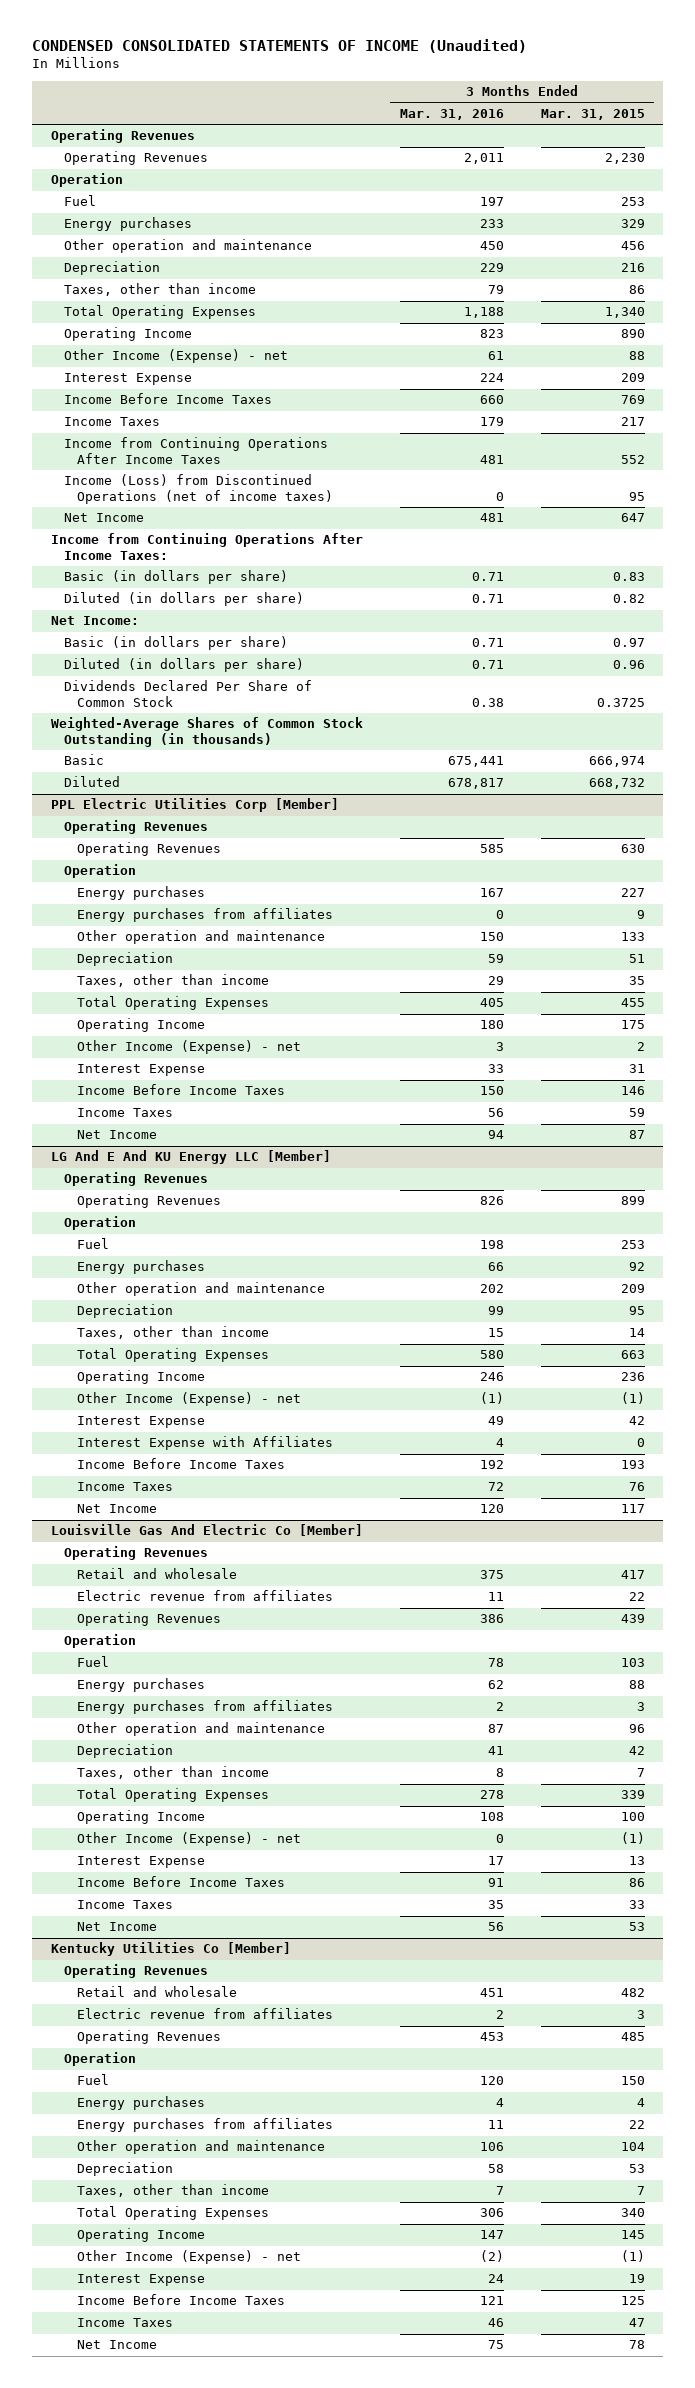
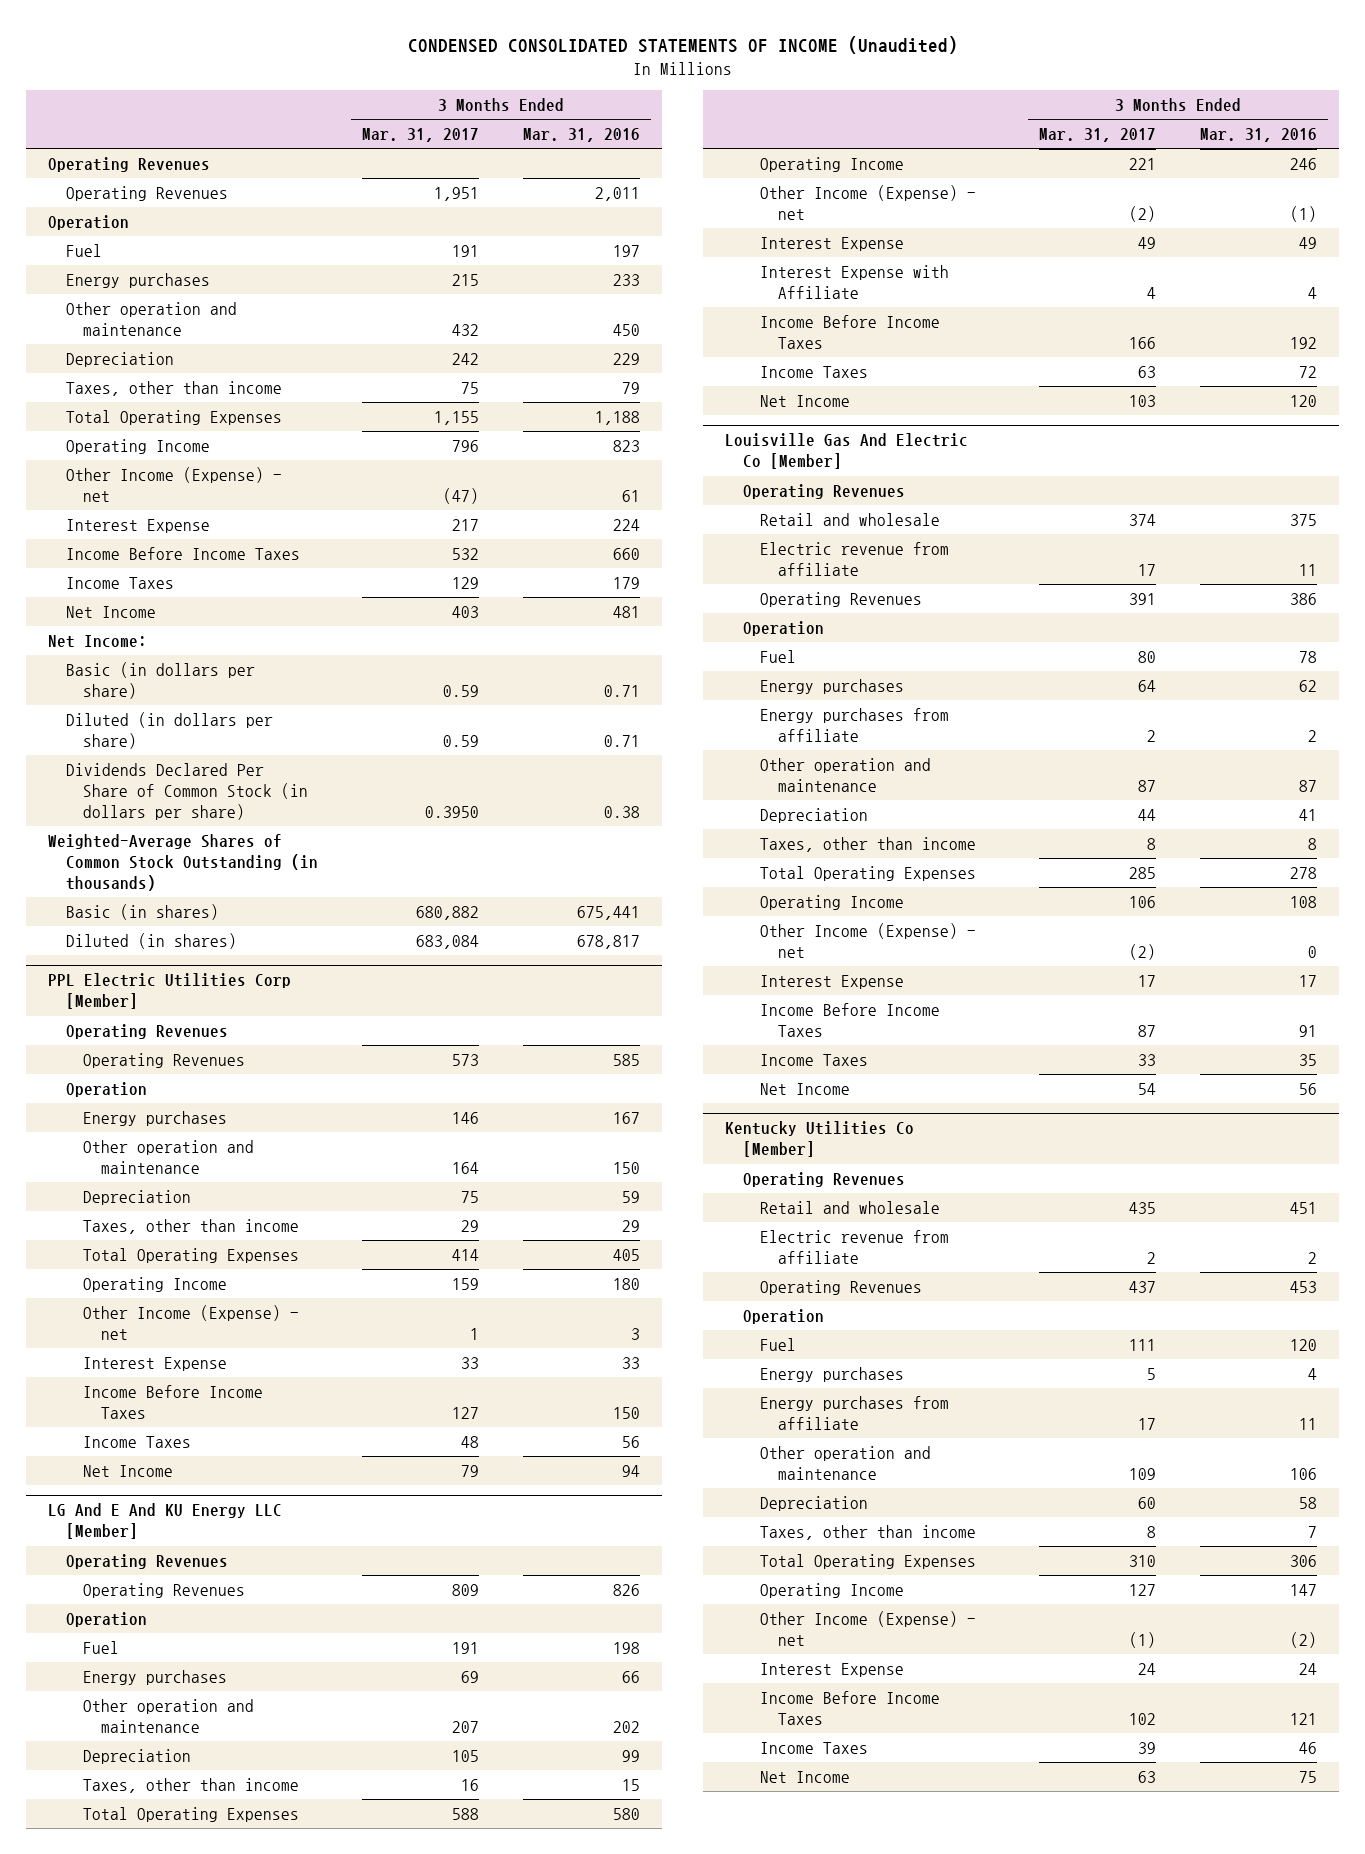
- | 3 Months Ended Mar. 31, 2016 | 3 Months Ended Mar. 31, 2015
+ | 3 Months Ended Mar. 31, 2017 | 3 Months Ended Mar. 31, 2016
- Income from Continuing Operations After Income Taxes | 481 | 552
- Income (Loss) from Discontinued Operations (net of income taxes) | 0 | 95
- Income from Continuing Operations After Income Taxes:
- Basic (in dollars per share) | 0.71 | 0.83
- Diluted (in dollars per share) | 0.71 | 0.82
- Dividends Declared Per Share of Common Stock | 0.38 | 0.3725
+ Dividends Declared Per Share of Common Stock (in dollars per share) | 0.3950 | 0.38
- Basic | 675,441 | 666,974
- Diluted | 678,817 | 668,732
+ Basic (in shares) | 680,882 | 675,441
+ Diluted (in shares) | 683,084 | 678,817
@ PPL Electric Utilities Corp [Member]
- Energy purchases from affiliates | 0 | 9
@ LG And E And KU Energy LLC [Member]
- Interest Expense with Affiliates | 4 | 0
+ Interest Expense with Affiliate | 4 | 4
@ Louisville Gas And Electric Co [Member]
- Electric revenue from affiliates | 11 | 22
+ Electric revenue from affiliate | 17 | 11
- Energy purchases from affiliates | 2 | 3
+ Energy purchases from affiliate | 2 | 2
@ Kentucky Utilities Co [Member]
- Electric revenue from affiliates | 2 | 3
+ Electric revenue from affiliate | 2 | 2
- Energy purchases from affiliates | 11 | 22
+ Energy purchases from affiliate | 17 | 11

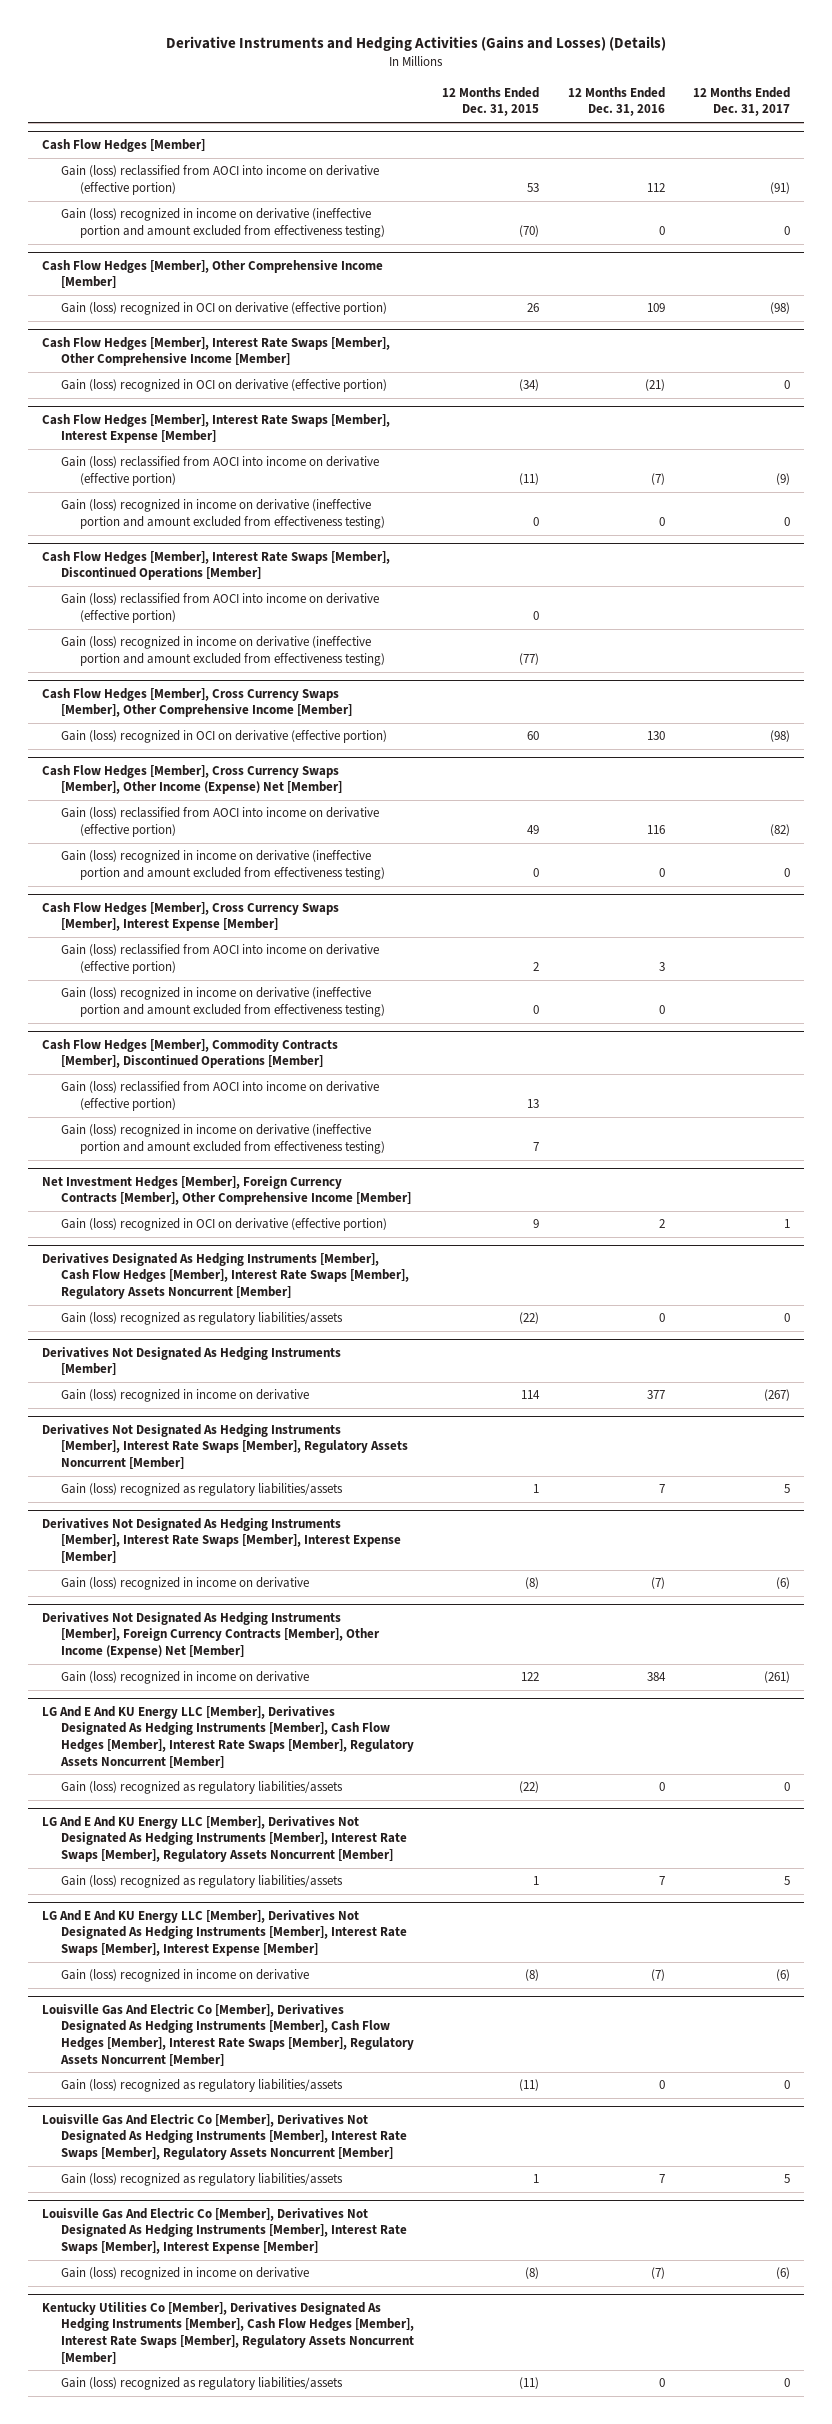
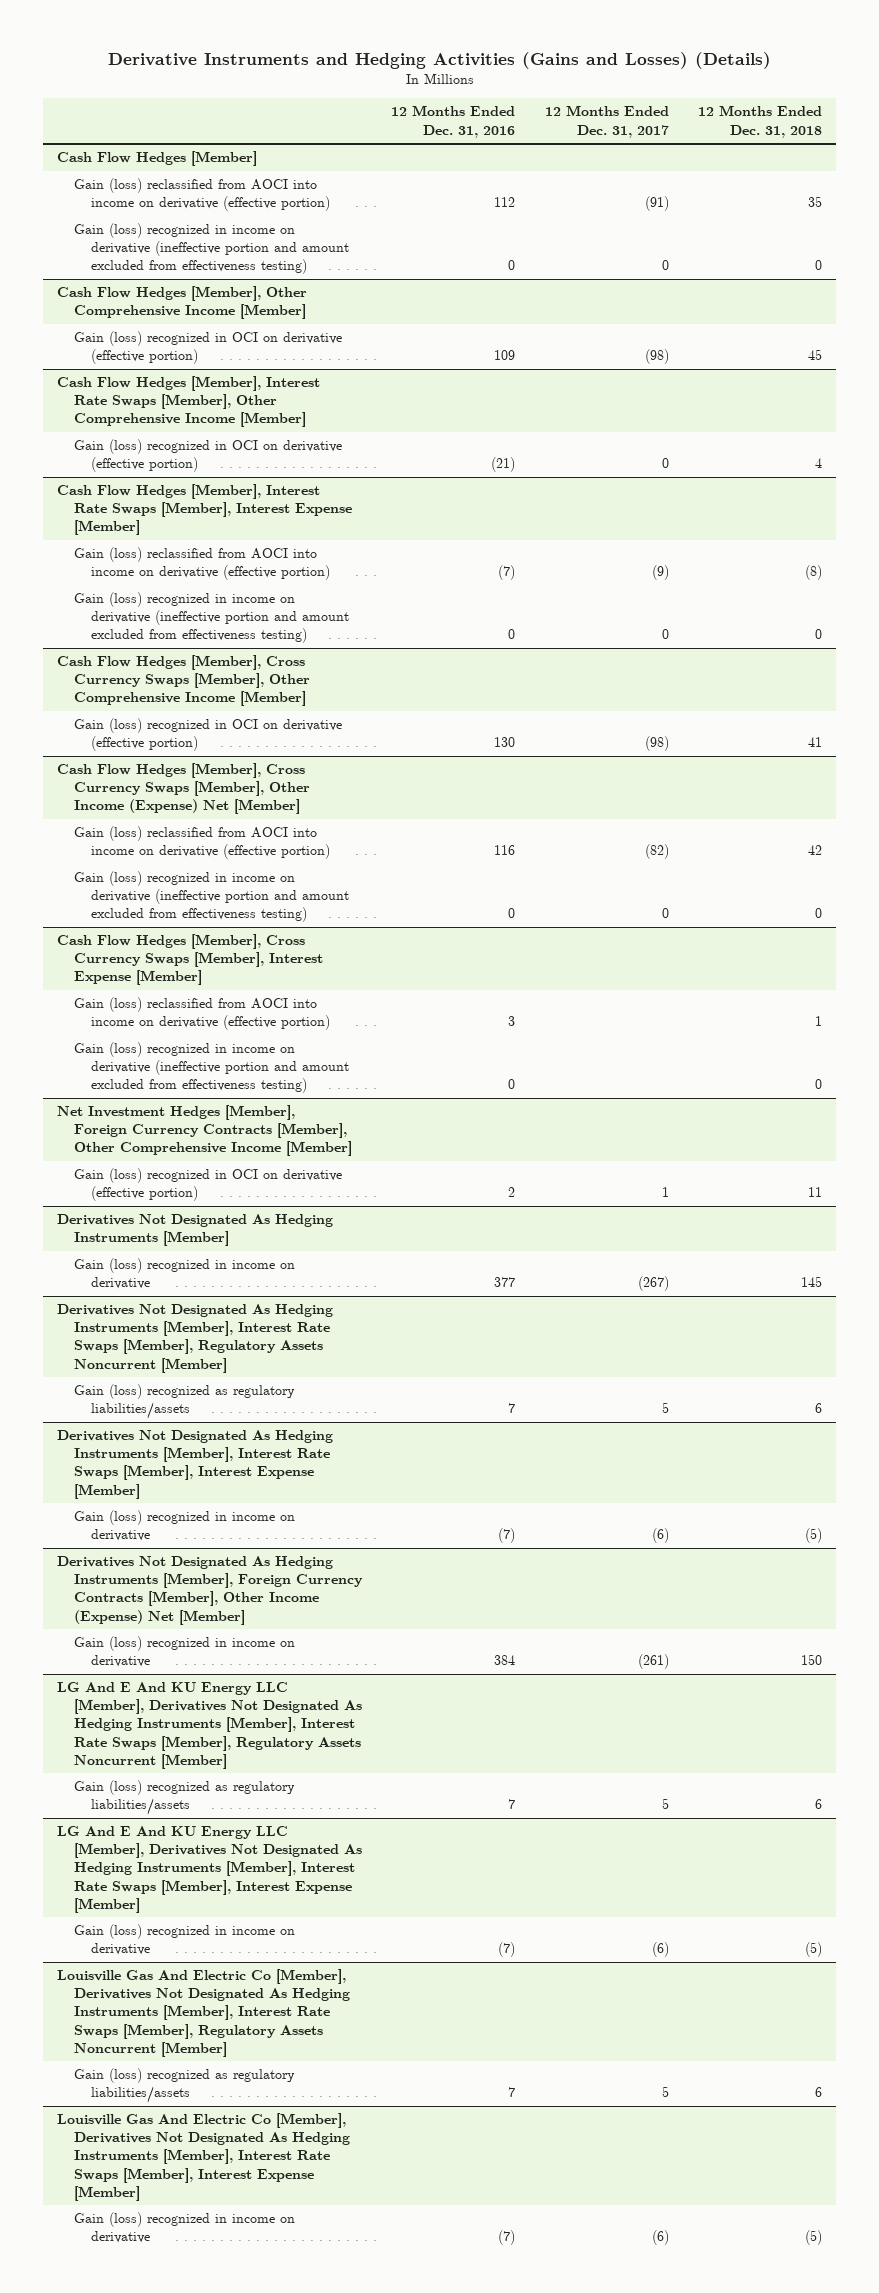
- | 12 Months Ended Dec. 31, 2015 | 12 Months Ended Dec. 31, 2016 | 12 Months Ended Dec. 31, 2017
+ | 12 Months Ended Dec. 31, 2016 | 12 Months Ended Dec. 31, 2017 | 12 Months Ended Dec. 31, 2018
- Cash Flow Hedges [Member], Interest Rate Swaps [Member], Discontinued Operations [Member]
- Gain (loss) reclassified from AOCI into income on derivative (effective portion) | 0 | |
- Gain (loss) recognized in income on derivative (ineffective portion and amount excluded from effectiveness testing) | (77) | |
- Cash Flow Hedges [Member], Commodity Contracts [Member], Discontinued Operations [Member]
- Gain (loss) reclassified from AOCI into income on derivative (effective portion) | 13 | |
- Gain (loss) recognized in income on derivative (ineffective portion and amount excluded from effectiveness testing) | 7 | |
- Derivatives Designated As Hedging Instruments [Member], Cash Flow Hedges [Member], Interest Rate Swaps [Member], Regulatory Assets Noncurrent [Member]
- Gain (loss) recognized as regulatory liabilities/assets | (22) | 0 | 0
- LG And E And KU Energy LLC [Member], Derivatives Designated As Hedging Instruments [Member], Cash Flow Hedges [Member], Interest Rate Swaps [Member], Regulatory Assets Noncurrent [Member]
- Gain (loss) recognized as regulatory liabilities/assets | (22) | 0 | 0
- Louisville Gas And Electric Co [Member], Derivatives Designated As Hedging Instruments [Member], Cash Flow Hedges [Member], Interest Rate Swaps [Member], Regulatory Assets Noncurrent [Member]
- Gain (loss) recognized as regulatory liabilities/assets | (11) | 0 | 0
- Kentucky Utilities Co [Member], Derivatives Designated As Hedging Instruments [Member], Cash Flow Hedges [Member], Interest Rate Swaps [Member], Regulatory Assets Noncurrent [Member]
- Gain (loss) recognized as regulatory liabilities/assets | (11) | 0 | 0

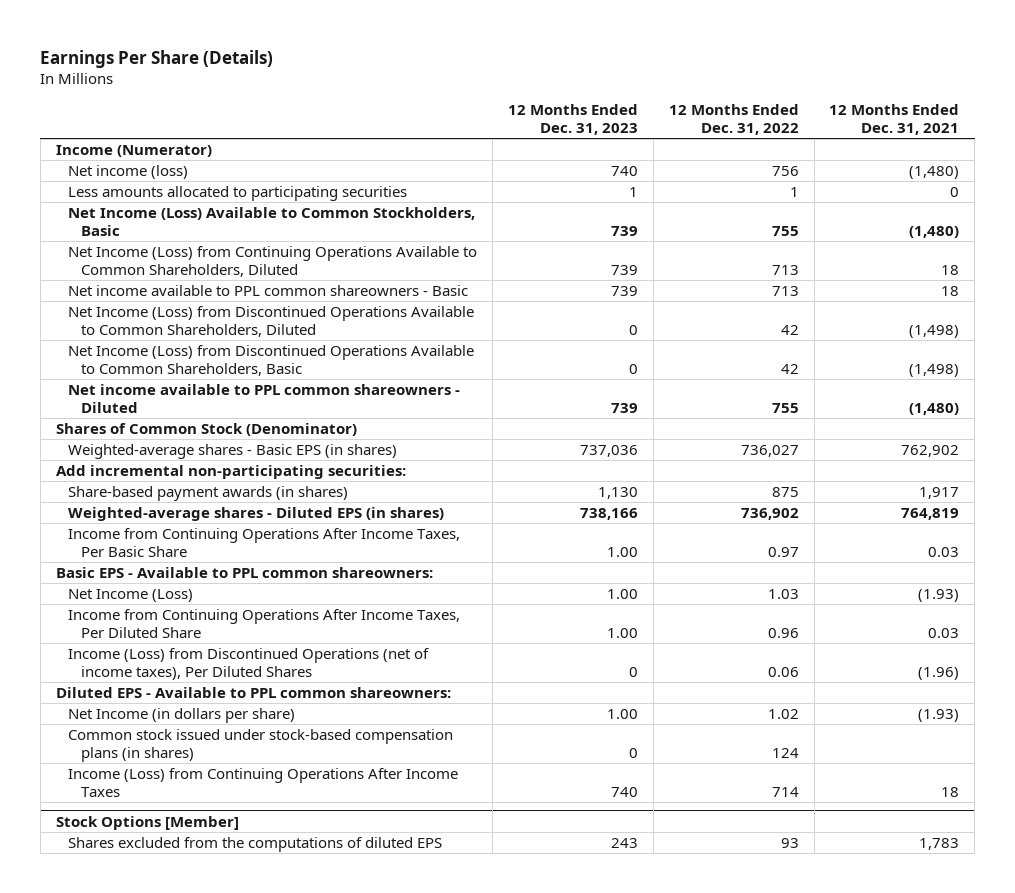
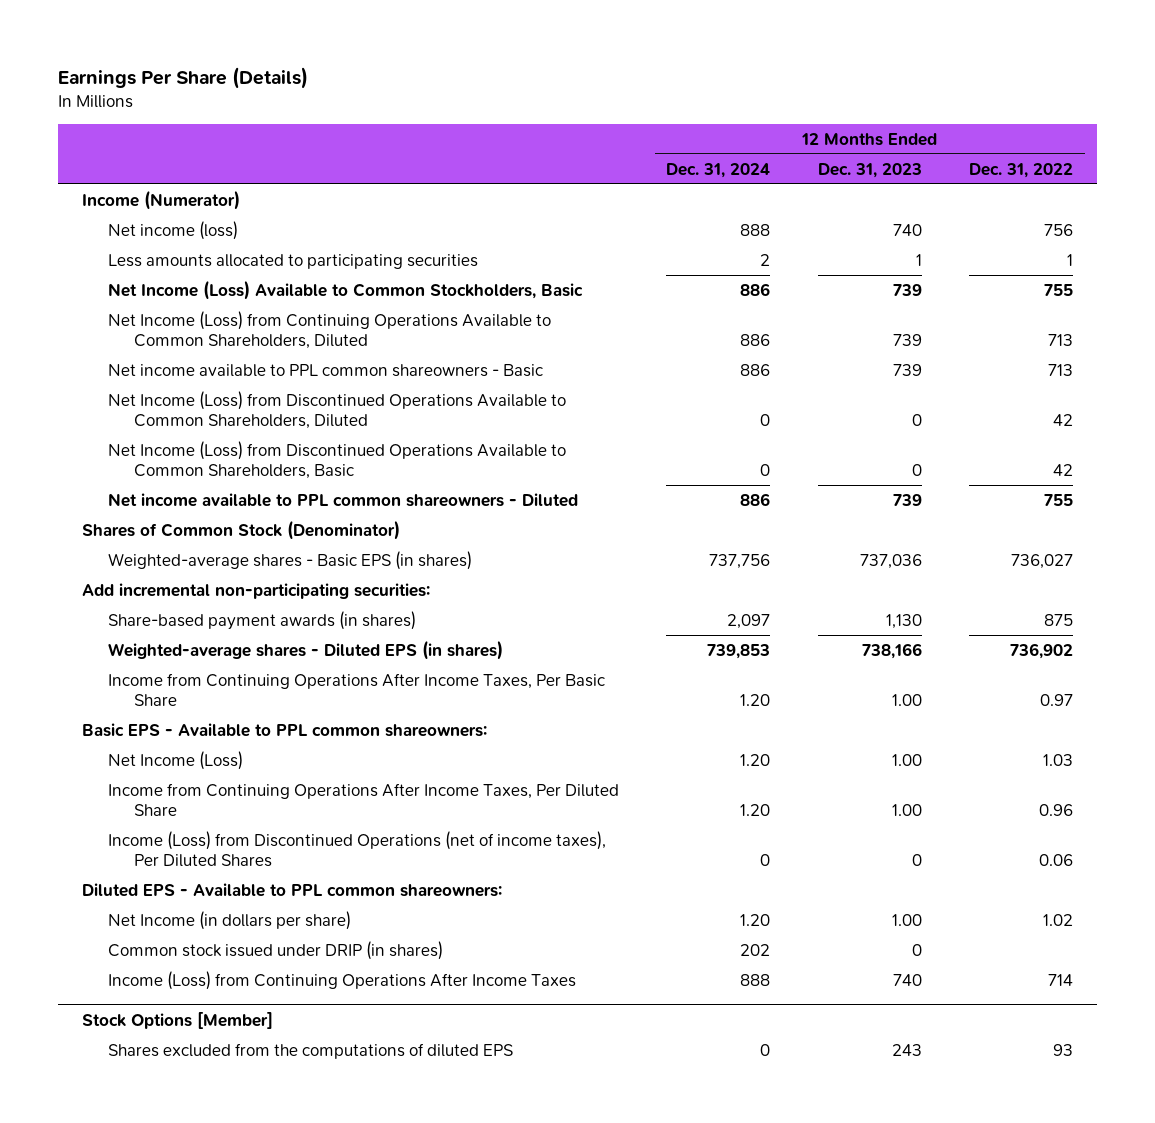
- | 12 Months Ended Dec. 31, 2023 | 12 Months Ended Dec. 31, 2022 | 12 Months Ended Dec. 31, 2021
+ | 12 Months Ended Dec. 31, 2024 | 12 Months Ended Dec. 31, 2023 | 12 Months Ended Dec. 31, 2022
- Common stock issued under stock-based compensation plans (in shares) | 0 | 124 |
+ Common stock issued under DRIP (in shares) | 202 | 0 |

